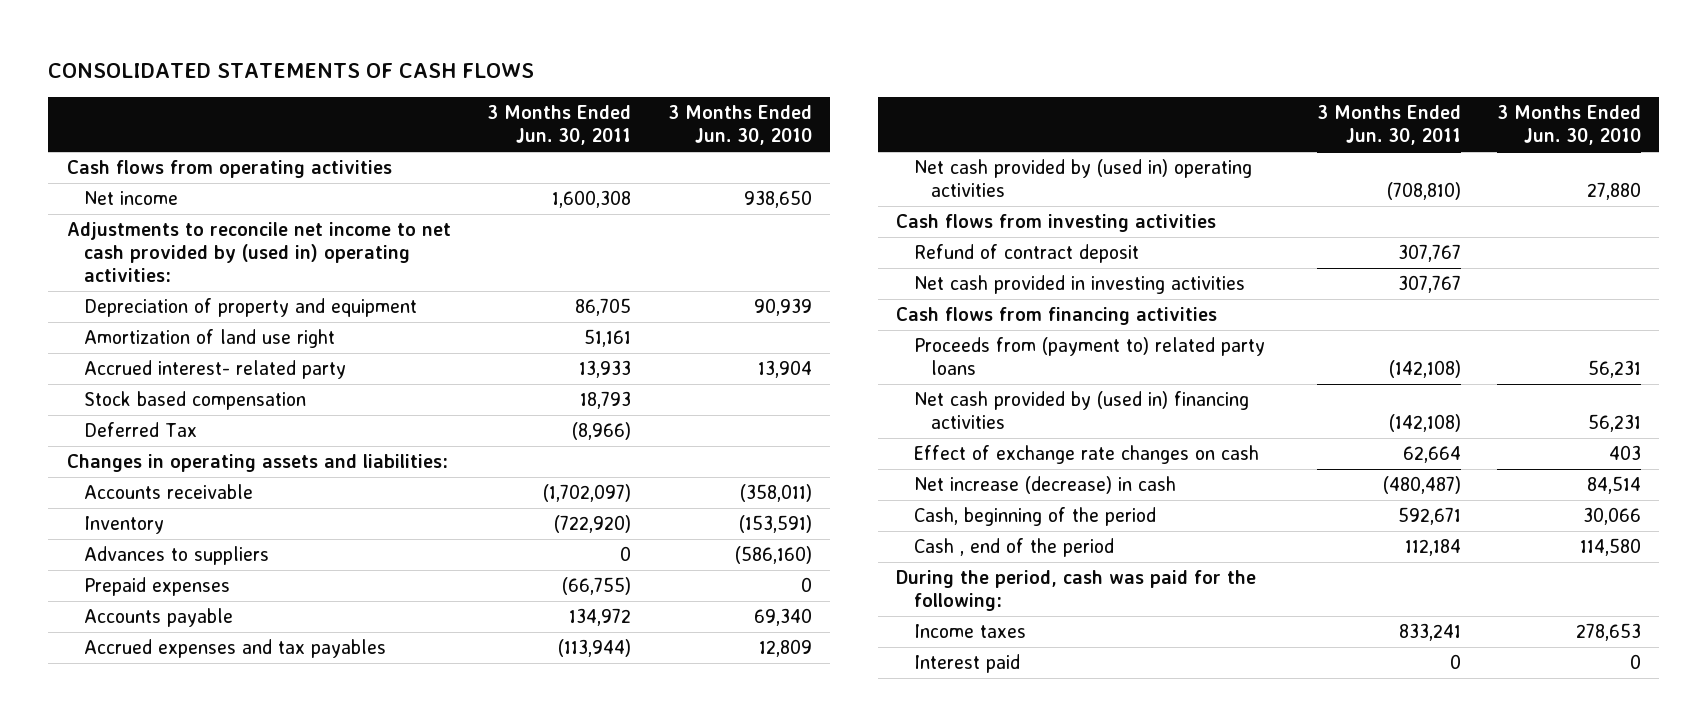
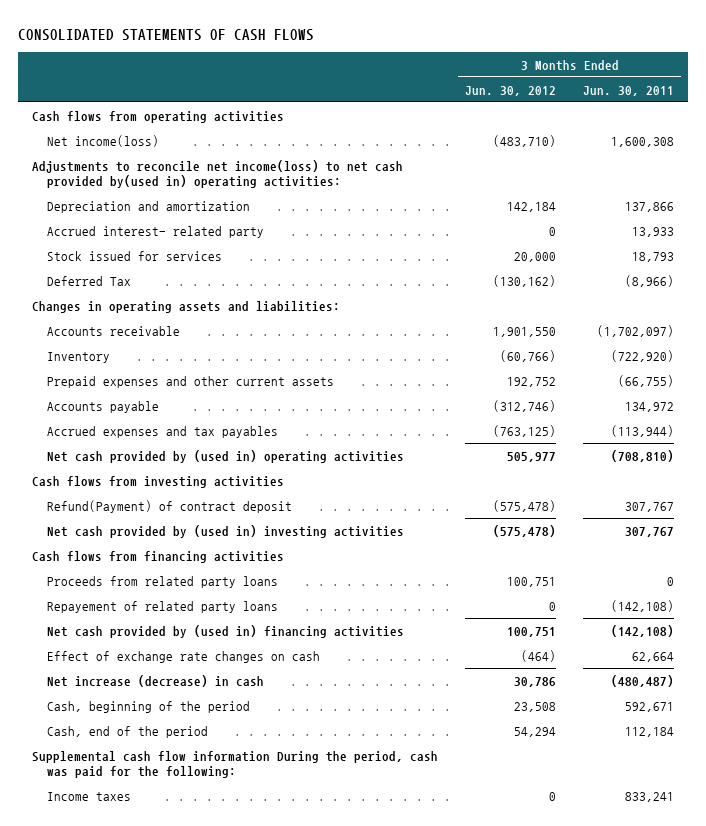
- | 3 Months Ended Jun. 30, 2011 | 3 Months Ended Jun. 30, 2010
+ | 3 Months Ended Jun. 30, 2012 | 3 Months Ended Jun. 30, 2011
- Net income | 1,600,308 | 938,650
- Adjustments to reconcile net income to net cash provided by (used in) operating activities:
- Depreciation of property and equipment | 86,705 | 90,939
- Amortization of land use right | 51,161 |
+ Net income(loss) | (483,710) | 1,600,308
+ Adjustments to reconcile net income(loss) to net cash provided by(used in) operating activities:
+ Depreciation and amortization | 142,184 | 137,866
- Stock based compensation | 18,793 |
+ Stock issued for services | 20,000 | 18,793
- Advances to suppliers | 0 | (586,160)
- Prepaid expenses | (66,755) | 0
+ Prepaid expenses and other current assets | 192,752 | (66,755)
- Refund of contract deposit | 307,767 |
- Net cash provided in investing activities | 307,767 |
+ Refund(Payment) of contract deposit | (575,478) | 307,767
+ Net cash provided by (used in) investing activities | (575,478) | 307,767
- Proceeds from (payment to) related party loans | (142,108) | 56,231
+ Proceeds from related party loans | 100,751 | 0
+ Repayement of related party loans | 0 | (142,108)
- Cash , end of the period | 112,184 | 114,580
- During the period, cash was paid for the following:
+ Cash, end of the period | 54,294 | 112,184
+ Supplemental cash flow information During the period, cash was paid for the following:
- Interest paid | 0 | 0

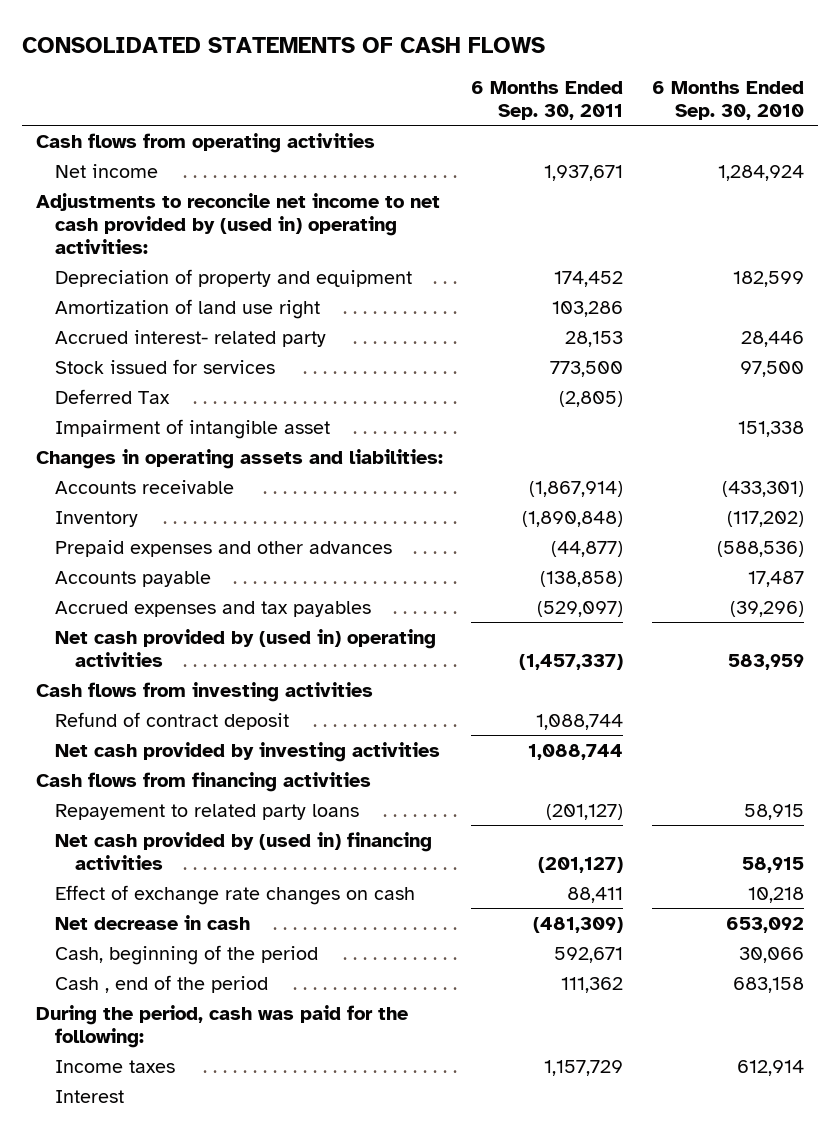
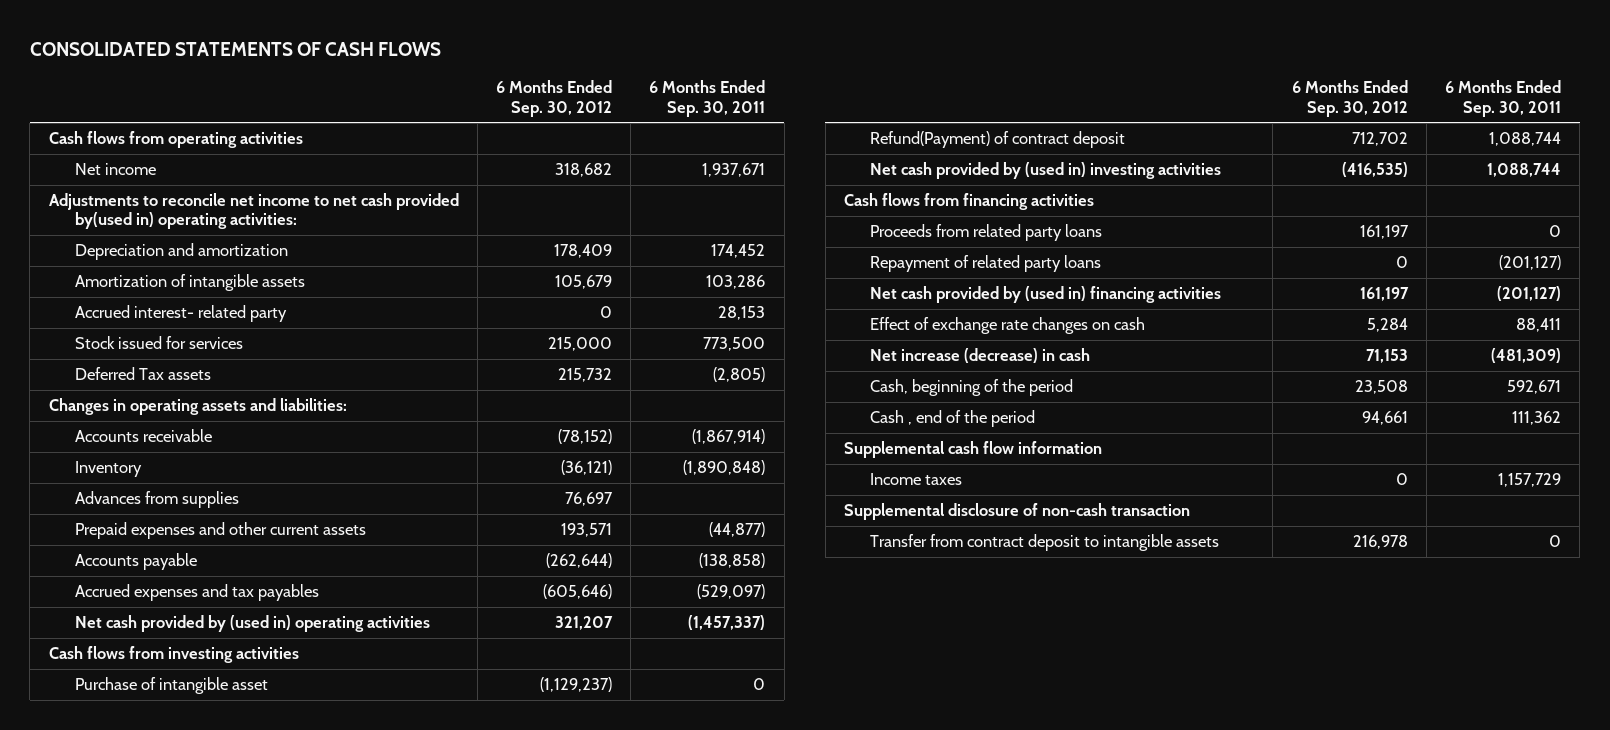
- | 6 Months Ended Sep. 30, 2011 | 6 Months Ended Sep. 30, 2010
+ | 6 Months Ended Sep. 30, 2012 | 6 Months Ended Sep. 30, 2011
- Adjustments to reconcile net income to net cash provided by (used in) operating activities:
- Depreciation of property and equipment | 174,452 | 182,599
- Amortization of land use right | 103,286 |
+ Adjustments to reconcile net income to net cash provided by(used in) operating activities:
+ Depreciation and amortization | 178,409 | 174,452
+ Amortization of intangible assets | 105,679 | 103,286
- Deferred Tax | (2,805) |
- Impairment of intangible asset | | 151,338
+ Deferred Tax assets | 215,732 | (2,805)
- Prepaid expenses and other advances | (44,877) | (588,536)
+ Advances from supplies | 76,697 |
+ Prepaid expenses and other current assets | 193,571 | (44,877)
- Refund of contract deposit | 1,088,744 |
- Net cash provided by investing activities | 1,088,744 |
+ Purchase of intangible asset | (1,129,237) | 0
+ Refund(Payment) of contract deposit | 712,702 | 1,088,744
+ Net cash provided by (used in) investing activities | (416,535) | 1,088,744
- Repayement to related party loans | (201,127) | 58,915
+ Proceeds from related party loans | 161,197 | 0
+ Repayment of related party loans | 0 | (201,127)
- Net decrease in cash | (481,309) | 653,092
+ Net increase (decrease) in cash | 71,153 | (481,309)
- During the period, cash was paid for the following:
+ Supplemental cash flow information
- Interest
+ Supplemental disclosure of non-cash transaction
+ Transfer from contract deposit to intangible assets | 216,978 | 0

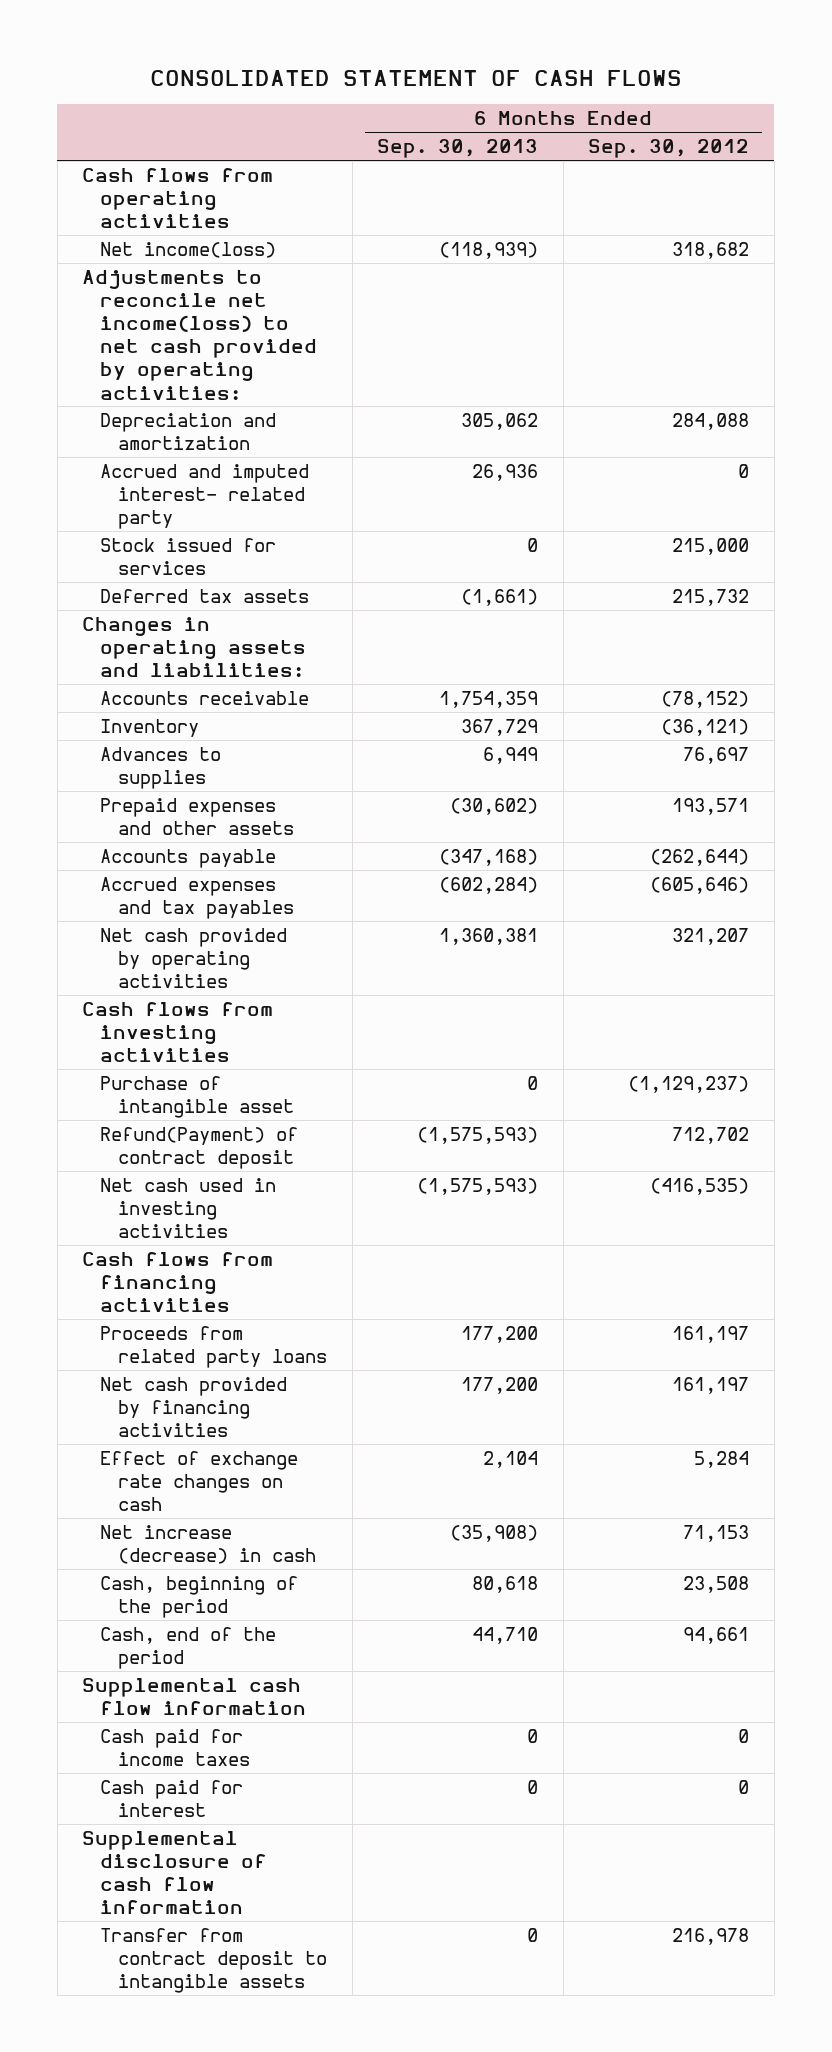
- CONSOLIDATED STATEMENTS OF CASH FLOWS
+ CONSOLIDATED STATEMENT OF CASH FLOWS
- | 6 Months Ended Sep. 30, 2012 | 6 Months Ended Sep. 30, 2011
+ | 6 Months Ended Sep. 30, 2013 | 6 Months Ended Sep. 30, 2012
- Net income | 318,682 | 1,937,671
- Adjustments to reconcile net income to net cash provided by(used in) operating activities:
- Depreciation and amortization | 178,409 | 174,452
- Amortization of intangible assets | 105,679 | 103,286
- Accrued interest- related party | 0 | 28,153
+ Net income(loss) | (118,939) | 318,682
+ Adjustments to reconcile net income(loss) to net cash provided by operating activities:
+ Depreciation and amortization | 305,062 | 284,088
+ Accrued and imputed interest- related party | 26,936 | 0
- Deferred Tax assets | 215,732 | (2,805)
+ Deferred tax assets | (1,661) | 215,732
- Advances from supplies | 76,697 |
- Prepaid expenses and other current assets | 193,571 | (44,877)
+ Advances to supplies | 6,949 | 76,697
+ Prepaid expenses and other assets | (30,602) | 193,571
- Net cash provided by (used in) operating activities | 321,207 | (1,457,337)
+ Net cash provided by operating activities | 1,360,381 | 321,207
- Net cash provided by (used in) investing activities | (416,535) | 1,088,744
+ Net cash used in investing activities | (1,575,593) | (416,535)
- Repayment of related party loans | 0 | (201,127)
- Net cash provided by (used in) financing activities | 161,197 | (201,127)
+ Net cash provided by financing activities | 177,200 | 161,197
- Cash , end of the period | 94,661 | 111,362
+ Cash, end of the period | 44,710 | 94,661
- Income taxes | 0 | 1,157,729
- Supplemental disclosure of non-cash transaction
+ Cash paid for income taxes | 0 | 0
+ Cash paid for interest | 0 | 0
+ Supplemental disclosure of cash flow information

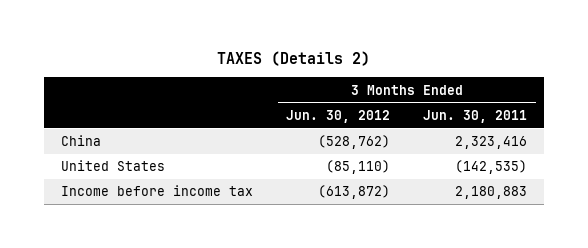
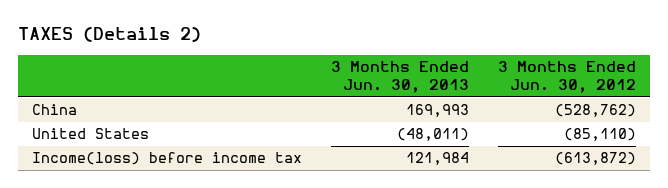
- | 3 Months Ended Jun. 30, 2012 | 3 Months Ended Jun. 30, 2011
+ | 3 Months Ended Jun. 30, 2013 | 3 Months Ended Jun. 30, 2012
- Income before income tax | (613,872) | 2,180,883
+ Income(loss) before income tax | 121,984 | (613,872)

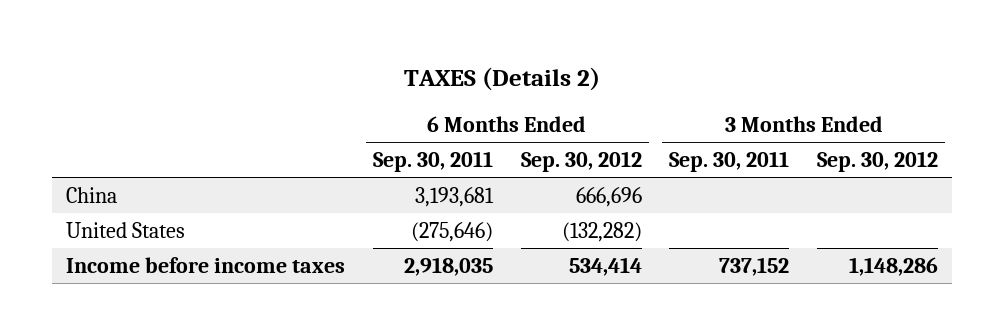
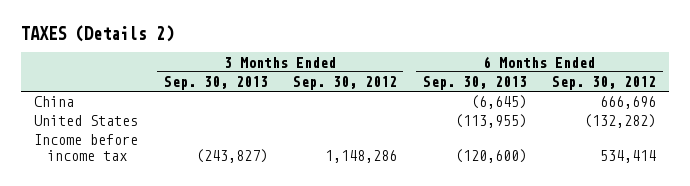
- | 6 Months Ended Sep. 30, 2011 | 6 Months Ended Sep. 30, 2012 | 3 Months Ended Sep. 30, 2011 | 3 Months Ended Sep. 30, 2012
+ | 3 Months Ended Sep. 30, 2013 | 3 Months Ended Sep. 30, 2012 | 6 Months Ended Sep. 30, 2013 | 6 Months Ended Sep. 30, 2012
- Income before income taxes | 2,918,035 | 534,414 | 737,152 | 1,148,286
+ Income before income tax | (243,827) | 1,148,286 | (120,600) | 534,414

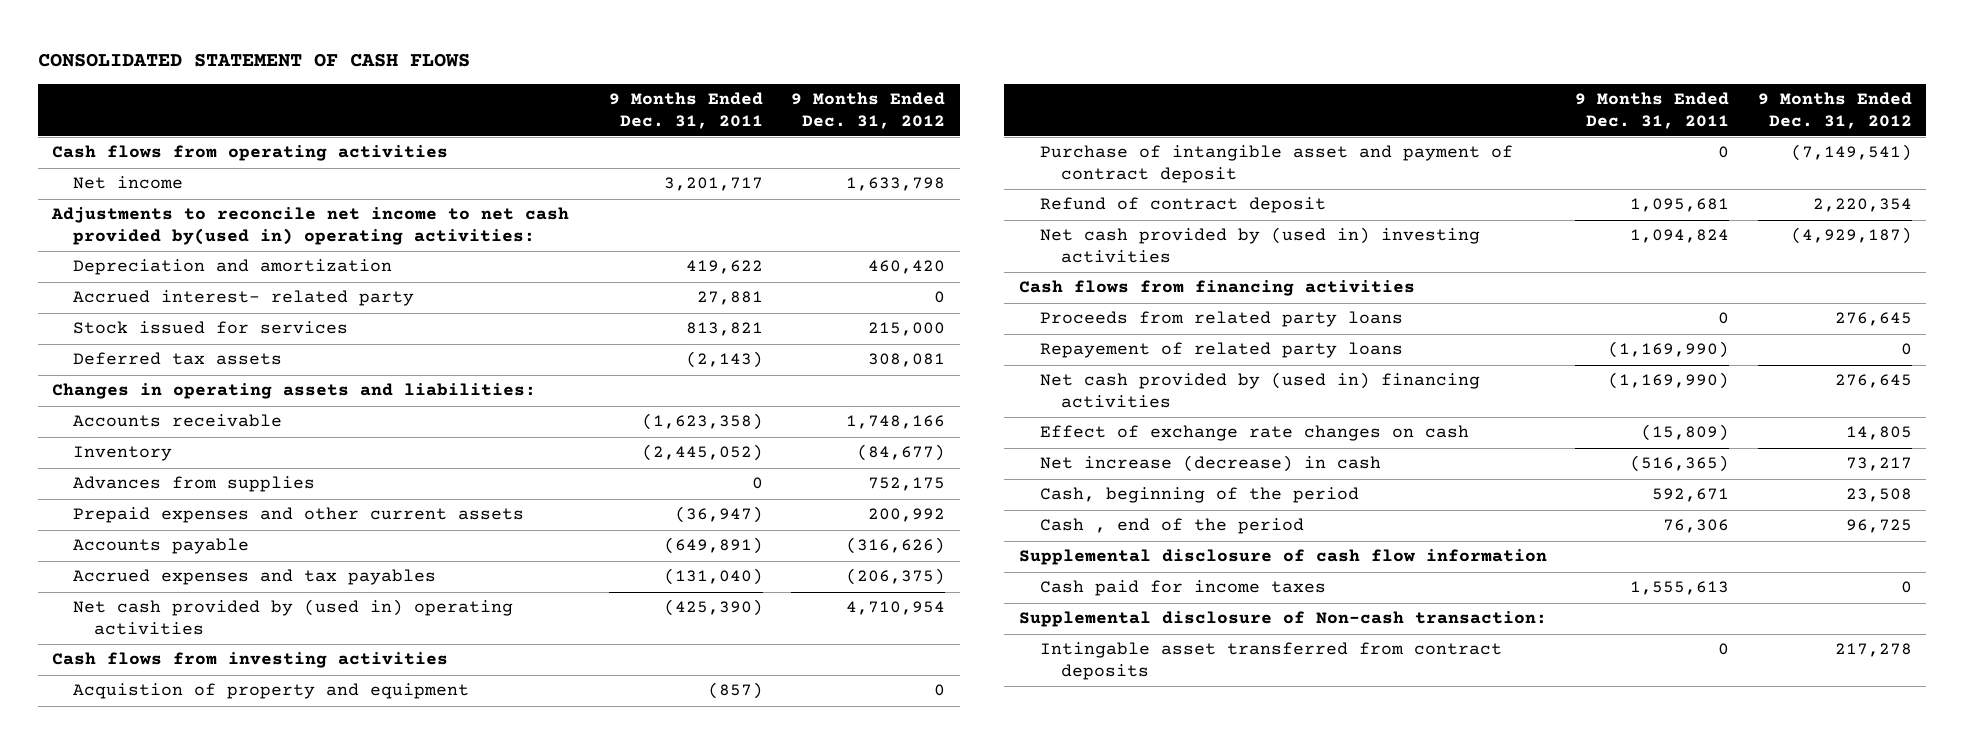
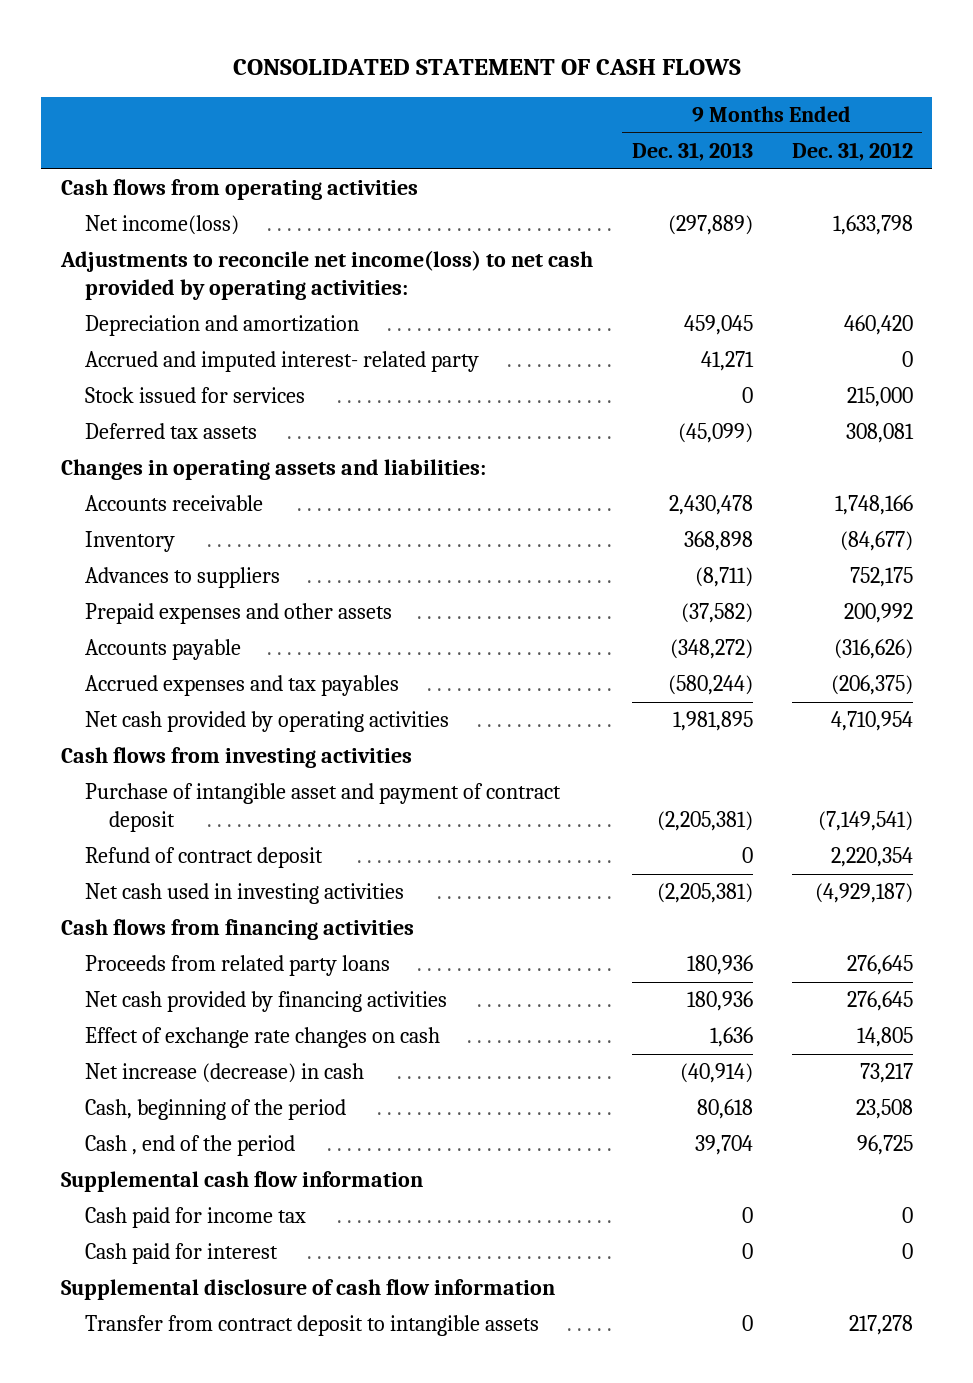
- | 9 Months Ended Dec. 31, 2011 | 9 Months Ended Dec. 31, 2012
+ | 9 Months Ended Dec. 31, 2013 | 9 Months Ended Dec. 31, 2012
- Net income | 3,201,717 | 1,633,798
- Adjustments to reconcile net income to net cash provided by(used in) operating activities:
+ Net income(loss) | (297,889) | 1,633,798
+ Adjustments to reconcile net income(loss) to net cash provided by operating activities:
- Accrued interest- related party | 27,881 | 0
+ Accrued and imputed interest- related party | 41,271 | 0
- Advances from supplies | 0 | 752,175
- Prepaid expenses and other current assets | (36,947) | 200,992
+ Advances to suppliers | (8,711) | 752,175
+ Prepaid expenses and other assets | (37,582) | 200,992
- Net cash provided by (used in) operating activities | (425,390) | 4,710,954
+ Net cash provided by operating activities | 1,981,895 | 4,710,954
- Acquistion of property and equipment | (857) | 0
- Net cash provided by (used in) investing activities | 1,094,824 | (4,929,187)
+ Net cash used in investing activities | (2,205,381) | (4,929,187)
- Repayement of related party loans | (1,169,990) | 0
- Net cash provided by (used in) financing activities | (1,169,990) | 276,645
+ Net cash provided by financing activities | 180,936 | 276,645
+ Supplemental cash flow information
+ Cash paid for income tax | 0 | 0
+ Cash paid for interest | 0 | 0
- Cash paid for income taxes | 1,555,613 | 0
- Supplemental disclosure of Non-cash transaction:
- Intingable asset transferred from contract deposits | 0 | 217,278
+ Transfer from contract deposit to intangible assets | 0 | 217,278

